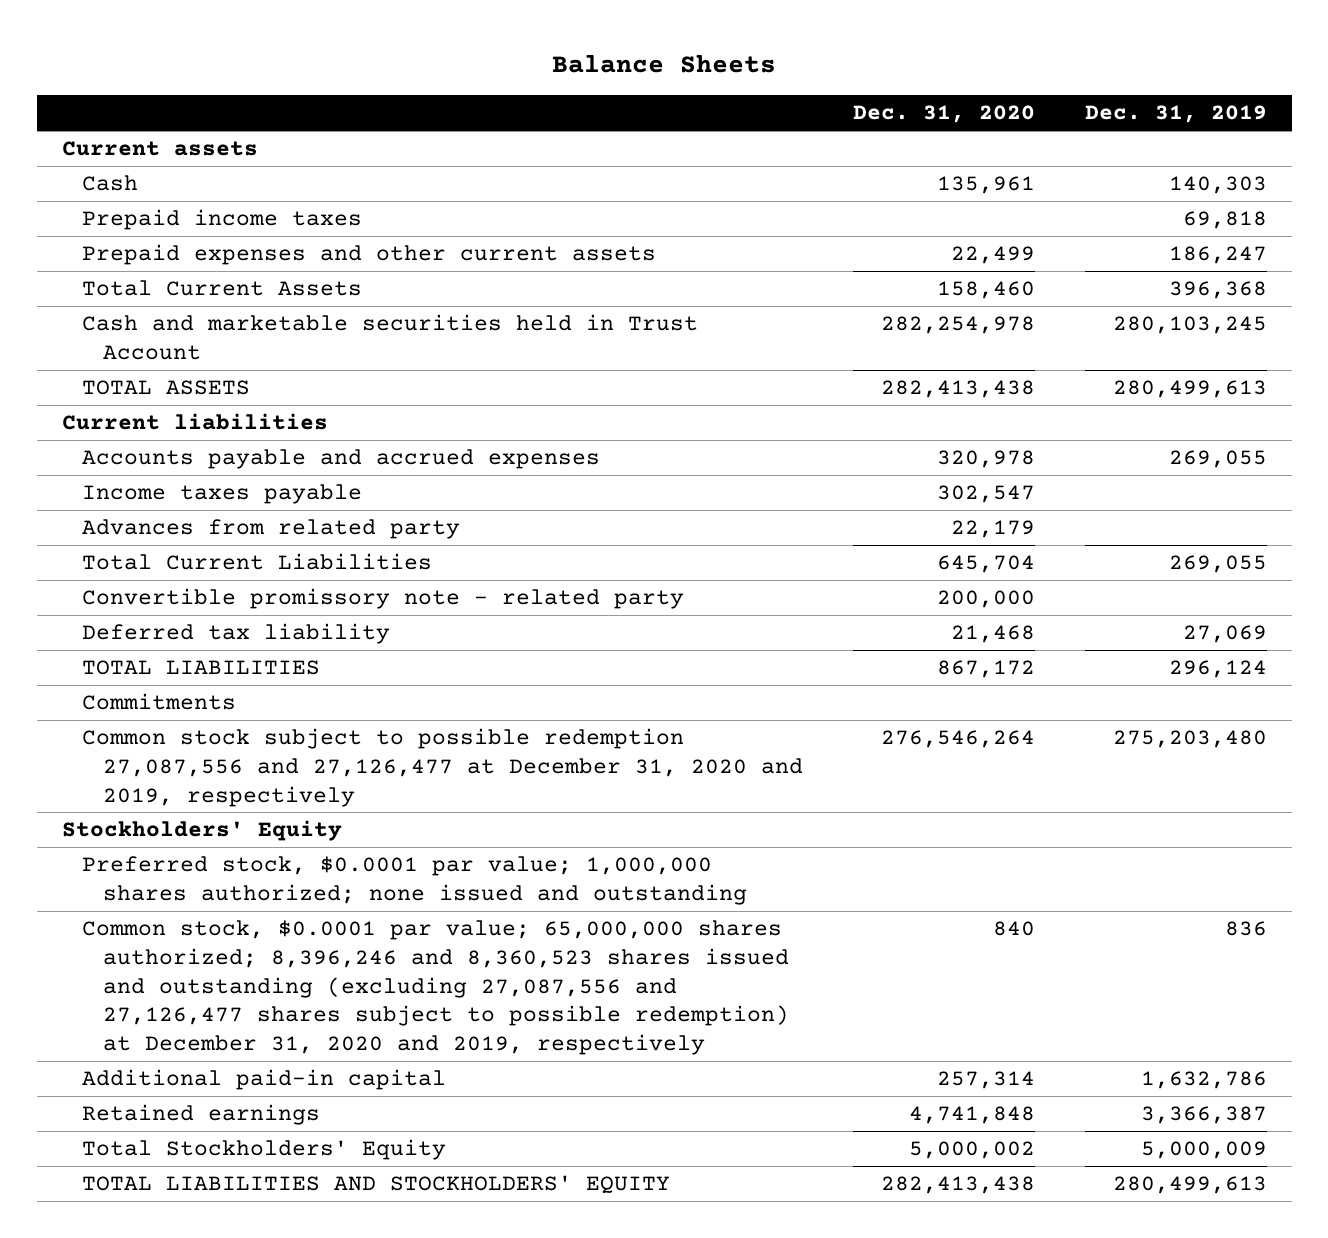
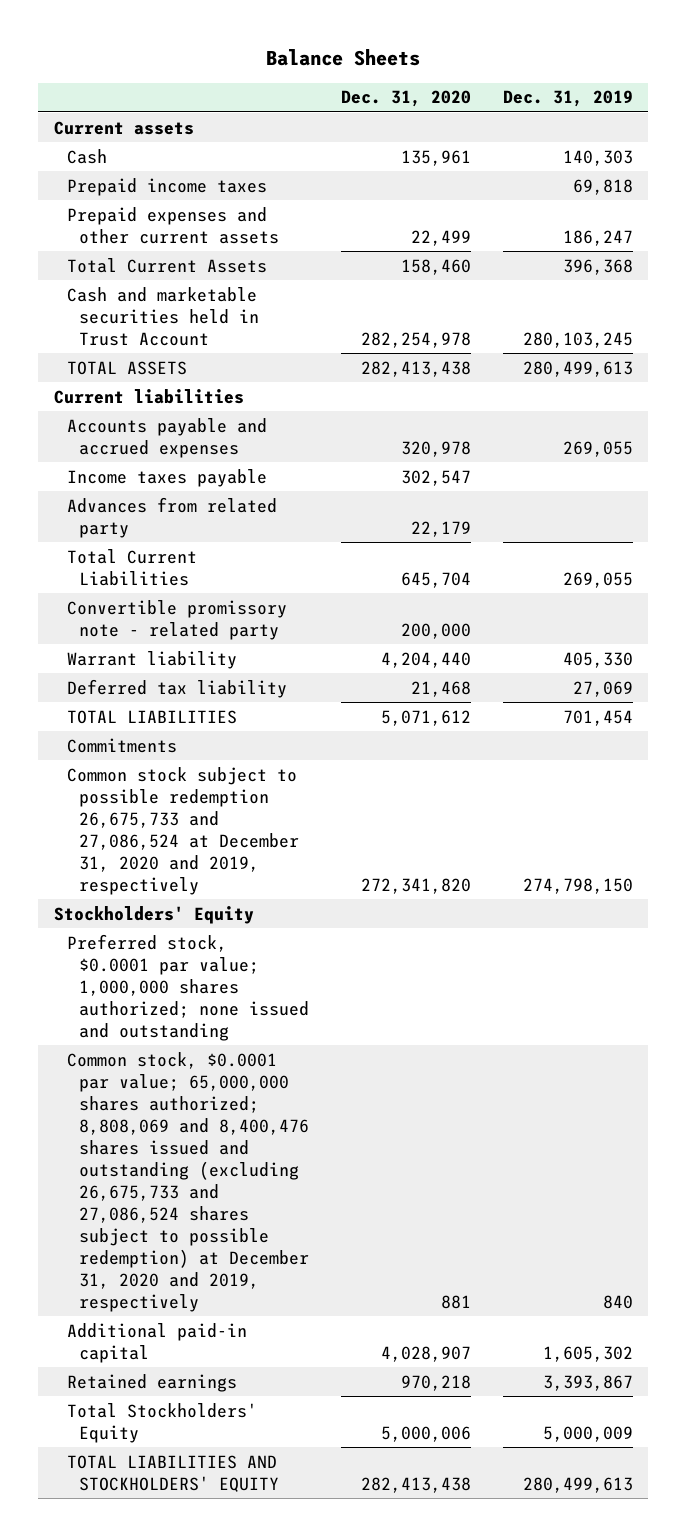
+ Warrant liability | 4,204,440 | 405,330
- TOTAL LIABILITIES | 867,172 | 296,124
+ TOTAL LIABILITIES | 5,071,612 | 701,454
- Common stock subject to possible redemption 27,087,556 and 27,126,477 at December 31, 2020 and 2019, respectively | 276,546,264 | 275,203,480
+ Common stock subject to possible redemption 26,675,733 and 27,086,524 at December 31, 2020 and 2019, respectively | 272,341,820 | 274,798,150
- Common stock, $0.0001 par value; 65,000,000 shares authorized; 8,396,246 and 8,360,523 shares issued and outstanding (excluding 27,087,556 and 27,126,477 shares subject to possible redemption) at December 31, 2020 and 2019, respectively | 840 | 836
- Additional paid-in capital | 257,314 | 1,632,786
- Retained earnings | 4,741,848 | 3,366,387
- Total Stockholders' Equity | 5,000,002 | 5,000,009
+ Common stock, $0.0001 par value; 65,000,000 shares authorized; 8,808,069 and 8,400,476 shares issued and outstanding (excluding 26,675,733 and 27,086,524 shares subject to possible redemption) at December 31, 2020 and 2019, respectively | 881 | 840
+ Additional paid-in capital | 4,028,907 | 1,605,302
+ Retained earnings | 970,218 | 3,393,867
+ Total Stockholders' Equity | 5,000,006 | 5,000,009

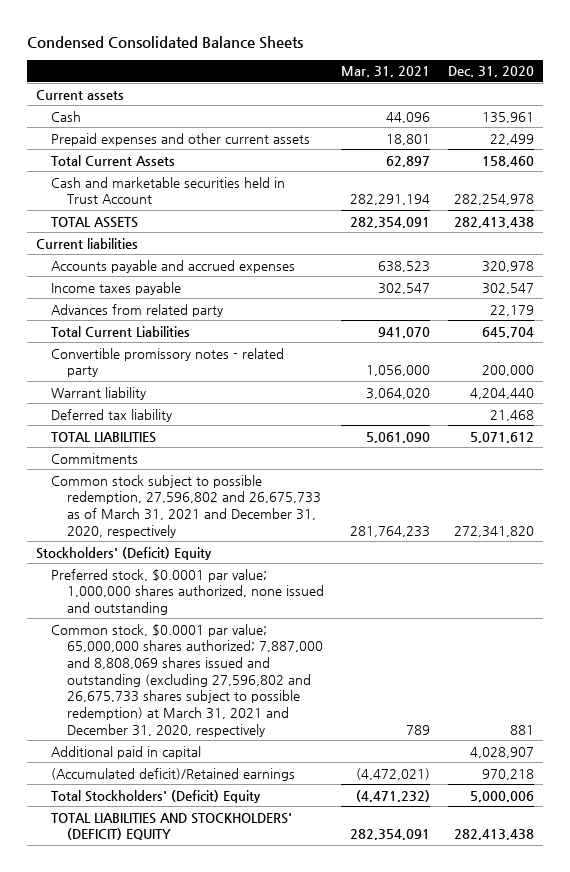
- Balance Sheets
+ Condensed Consolidated Balance Sheets
- | Dec. 31, 2020 | Dec. 31, 2019
+ | Mar. 31, 2021 | Dec. 31, 2020
- Prepaid income taxes | | 69,818
- Convertible promissory note - related party | 200,000 |
+ Convertible promissory notes - related party | 1,056,000 | 200,000
- Common stock subject to possible redemption 26,675,733 and 27,086,524 at December 31, 2020 and 2019, respectively | 272,341,820 | 274,798,150
- Stockholders' Equity
- Preferred stock, $0.0001 par value; 1,000,000 shares authorized; none issued and outstanding
- Common stock, $0.0001 par value; 65,000,000 shares authorized; 8,808,069 and 8,400,476 shares issued and outstanding (excluding 26,675,733 and 27,086,524 shares subject to possible redemption) at December 31, 2020 and 2019, respectively | 881 | 840
- Additional paid-in capital | 4,028,907 | 1,605,302
- Retained earnings | 970,218 | 3,393,867
- Total Stockholders' Equity | 5,000,006 | 5,000,009
- TOTAL LIABILITIES AND STOCKHOLDERS' EQUITY | 282,413,438 | 280,499,613
+ Common stock subject to possible redemption, 27,596,802 and 26,675,733 as of March 31, 2021 and December 31, 2020, respectively | 281,764,233 | 272,341,820
+ Stockholders' (Deficit) Equity
+ Preferred stock, $0.0001 par value; 1,000,000 shares authorized, none issued and outstanding
+ Common stock, $0.0001 par value; 65,000,000 shares authorized; 7,887,000 and 8,808,069 shares issued and outstanding (excluding 27,596,802 and 26,675,733 shares subject to possible redemption) at March 31, 2021 and December 31, 2020, respectively | 789 | 881
+ Additional paid in capital | | 4,028,907
+ (Accumulated deficit)/Retained earnings | (4,472,021) | 970,218
+ Total Stockholders' (Deficit) Equity | (4,471,232) | 5,000,006
+ TOTAL LIABILITIES AND STOCKHOLDERS' (DEFICIT) EQUITY | 282,354,091 | 282,413,438

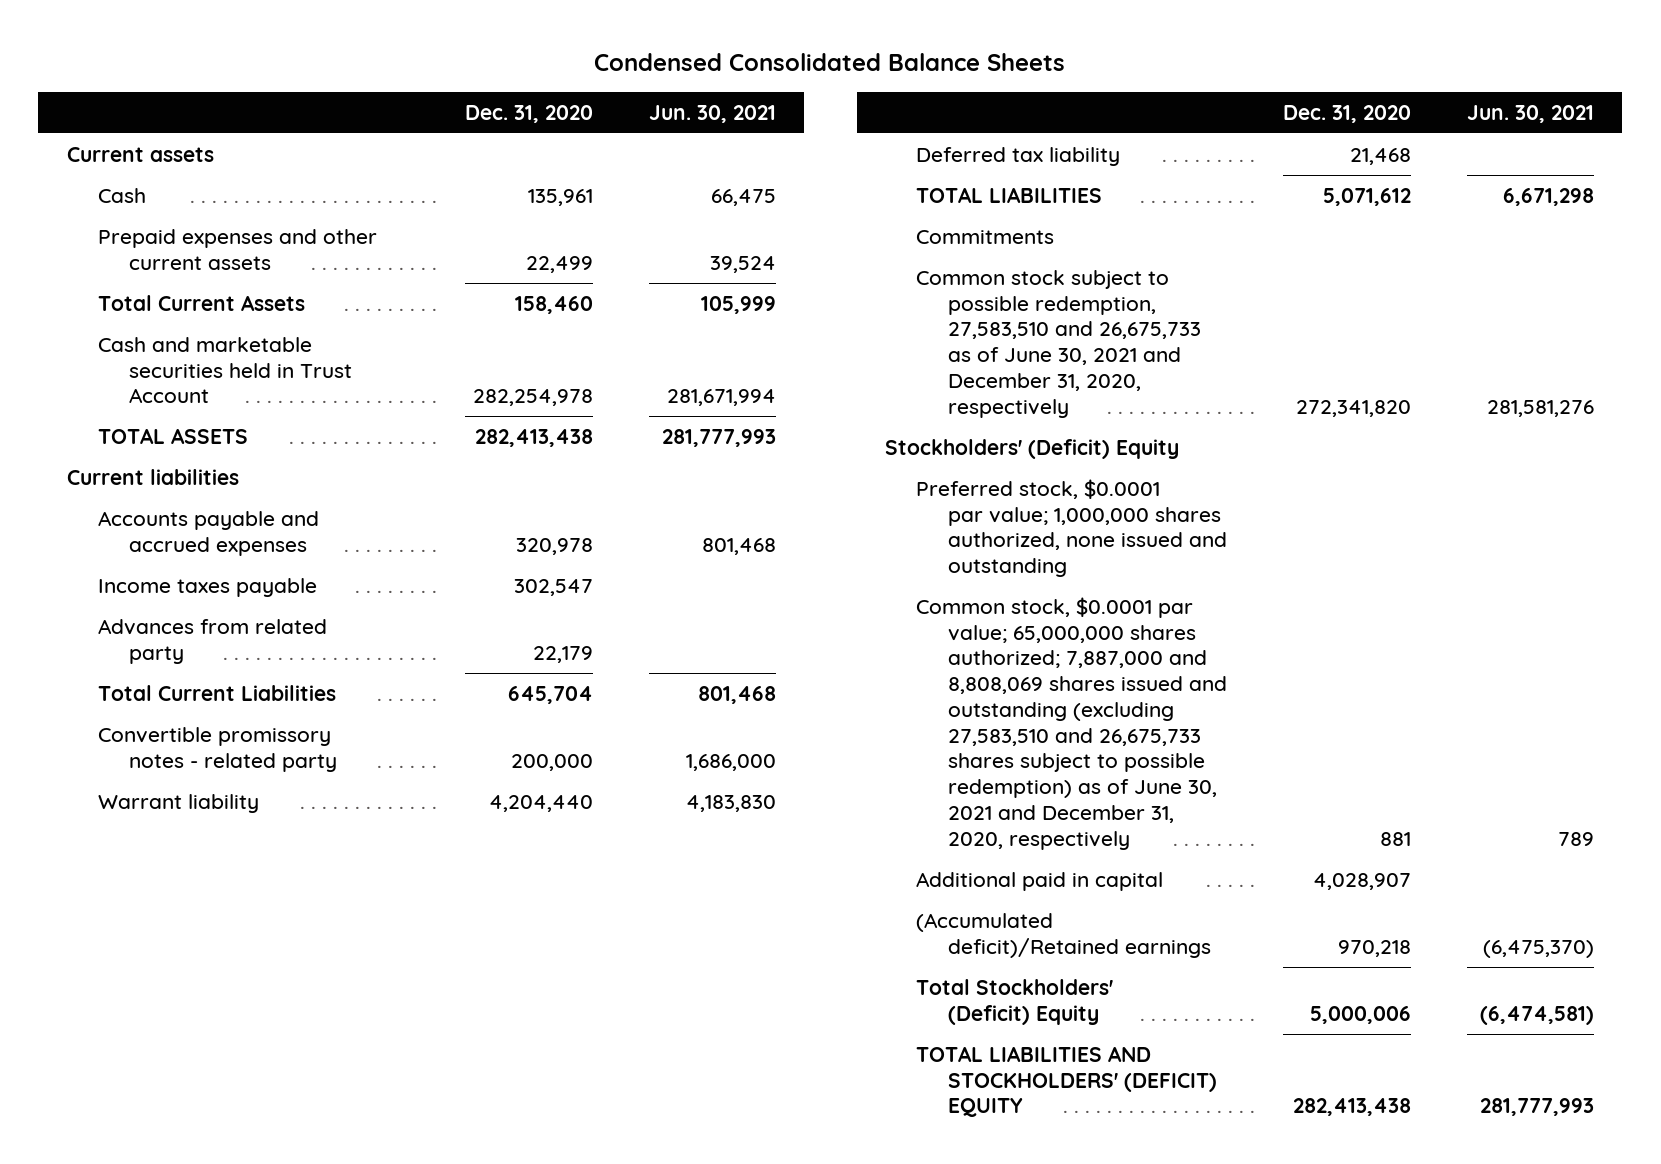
- | Mar. 31, 2021 | Dec. 31, 2020
+ | Dec. 31, 2020 | Jun. 30, 2021
- Common stock subject to possible redemption, 27,596,802 and 26,675,733 as of March 31, 2021 and December 31, 2020, respectively | 281,764,233 | 272,341,820
+ Common stock subject to possible redemption, 27,583,510 and 26,675,733 as of June 30, 2021 and December 31, 2020, respectively | 272,341,820 | 281,581,276
- Common stock, $0.0001 par value; 65,000,000 shares authorized; 7,887,000 and 8,808,069 shares issued and outstanding (excluding 27,596,802 and 26,675,733 shares subject to possible redemption) at March 31, 2021 and December 31, 2020, respectively | 789 | 881
+ Common stock, $0.0001 par value; 65,000,000 shares authorized; 7,887,000 and 8,808,069 shares issued and outstanding (excluding 27,583,510 and 26,675,733 shares subject to possible redemption) as of June 30, 2021 and December 31, 2020, respectively | 881 | 789

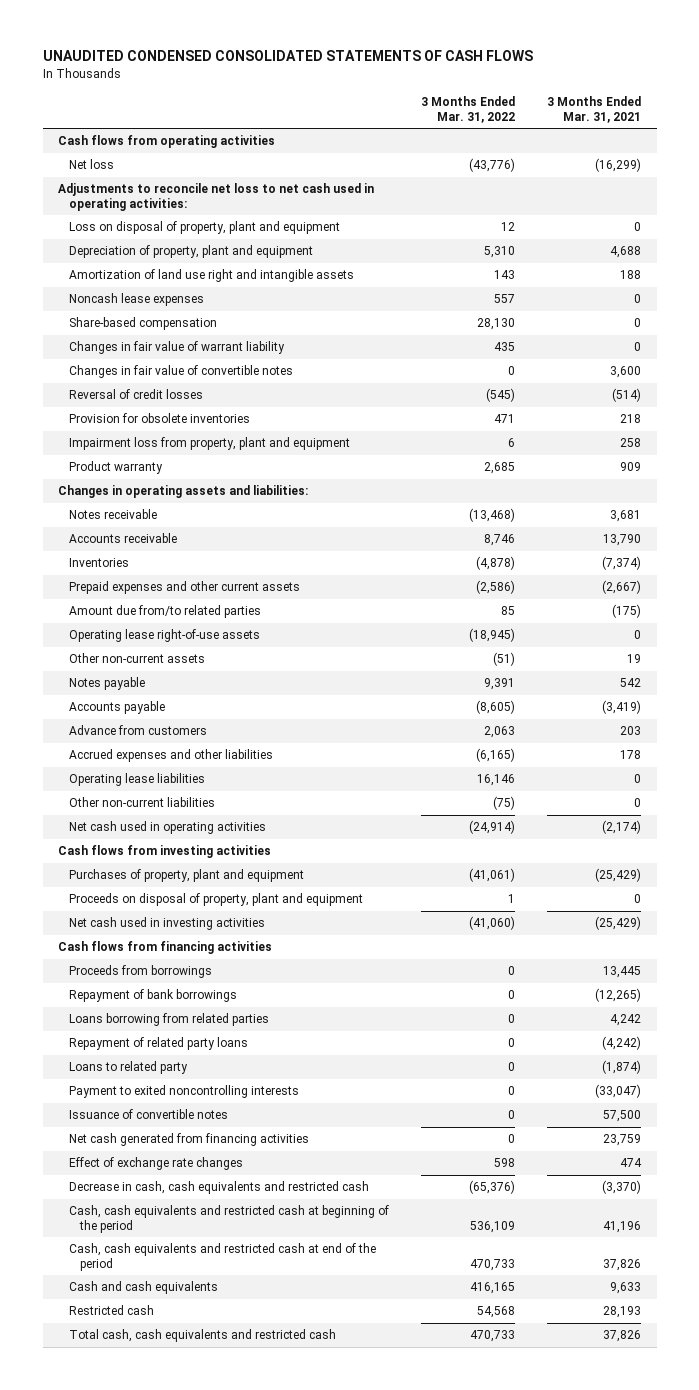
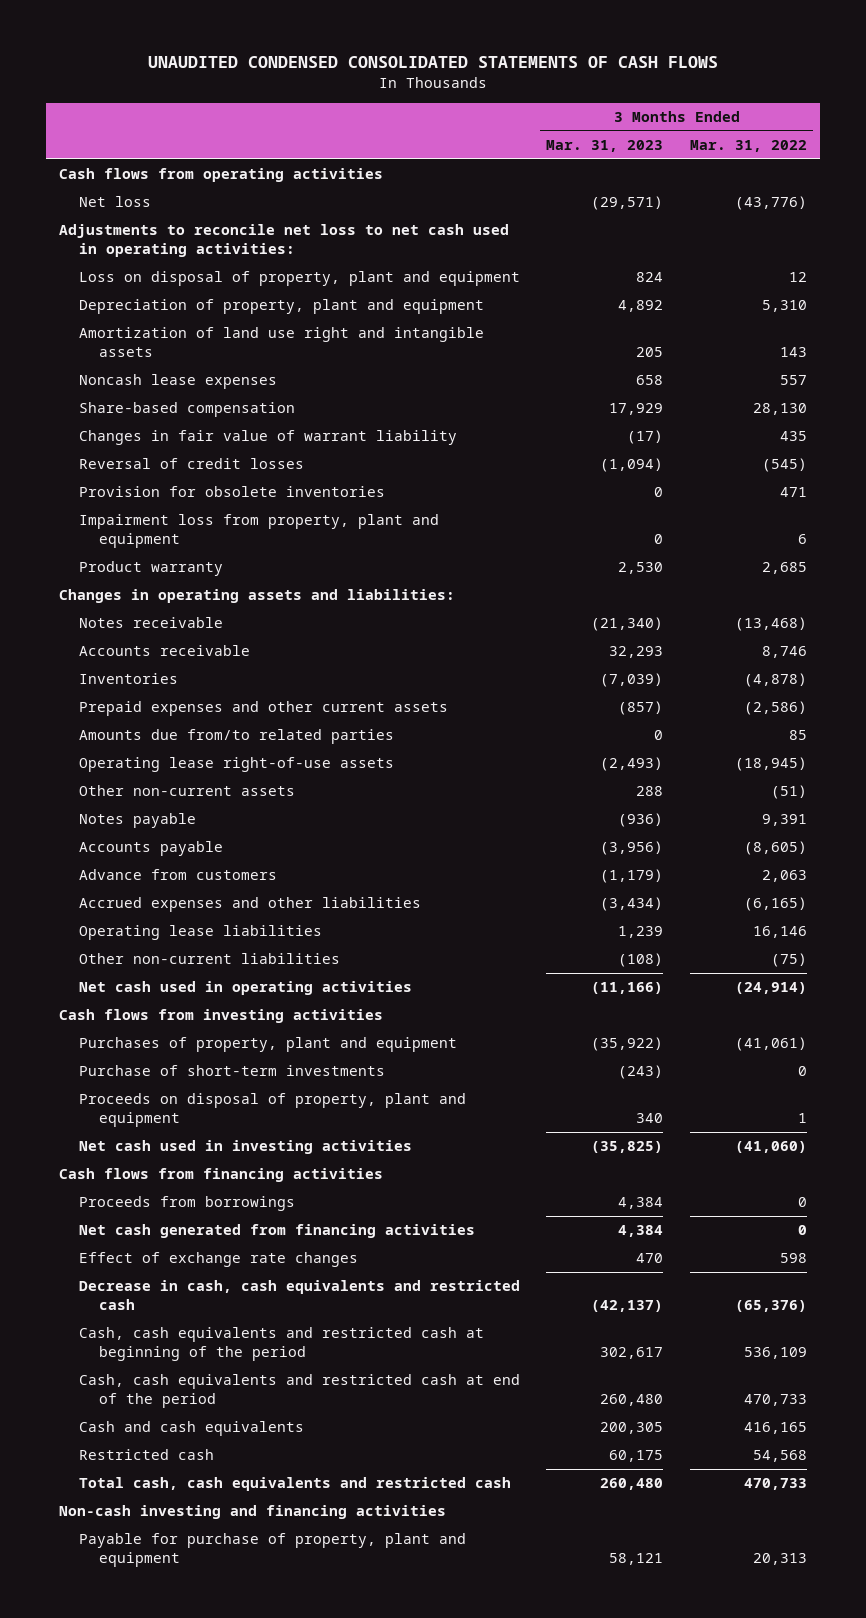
- | 3 Months Ended Mar. 31, 2022 | 3 Months Ended Mar. 31, 2021
+ | 3 Months Ended Mar. 31, 2023 | 3 Months Ended Mar. 31, 2022
- Changes in fair value of convertible notes | 0 | 3,600
- Amount due from/to related parties | 85 | (175)
+ Amounts due from/to related parties | 0 | 85
+ Purchase of short-term investments | (243) | 0
- Repayment of bank borrowings | 0 | (12,265)
- Loans borrowing from related parties | 0 | 4,242
- Repayment of related party loans | 0 | (4,242)
- Loans to related party | 0 | (1,874)
- Payment to exited noncontrolling interests | 0 | (33,047)
- Issuance of convertible notes | 0 | 57,500
+ Non-cash investing and financing activities
+ Payable for purchase of property, plant and equipment | 58,121 | 20,313

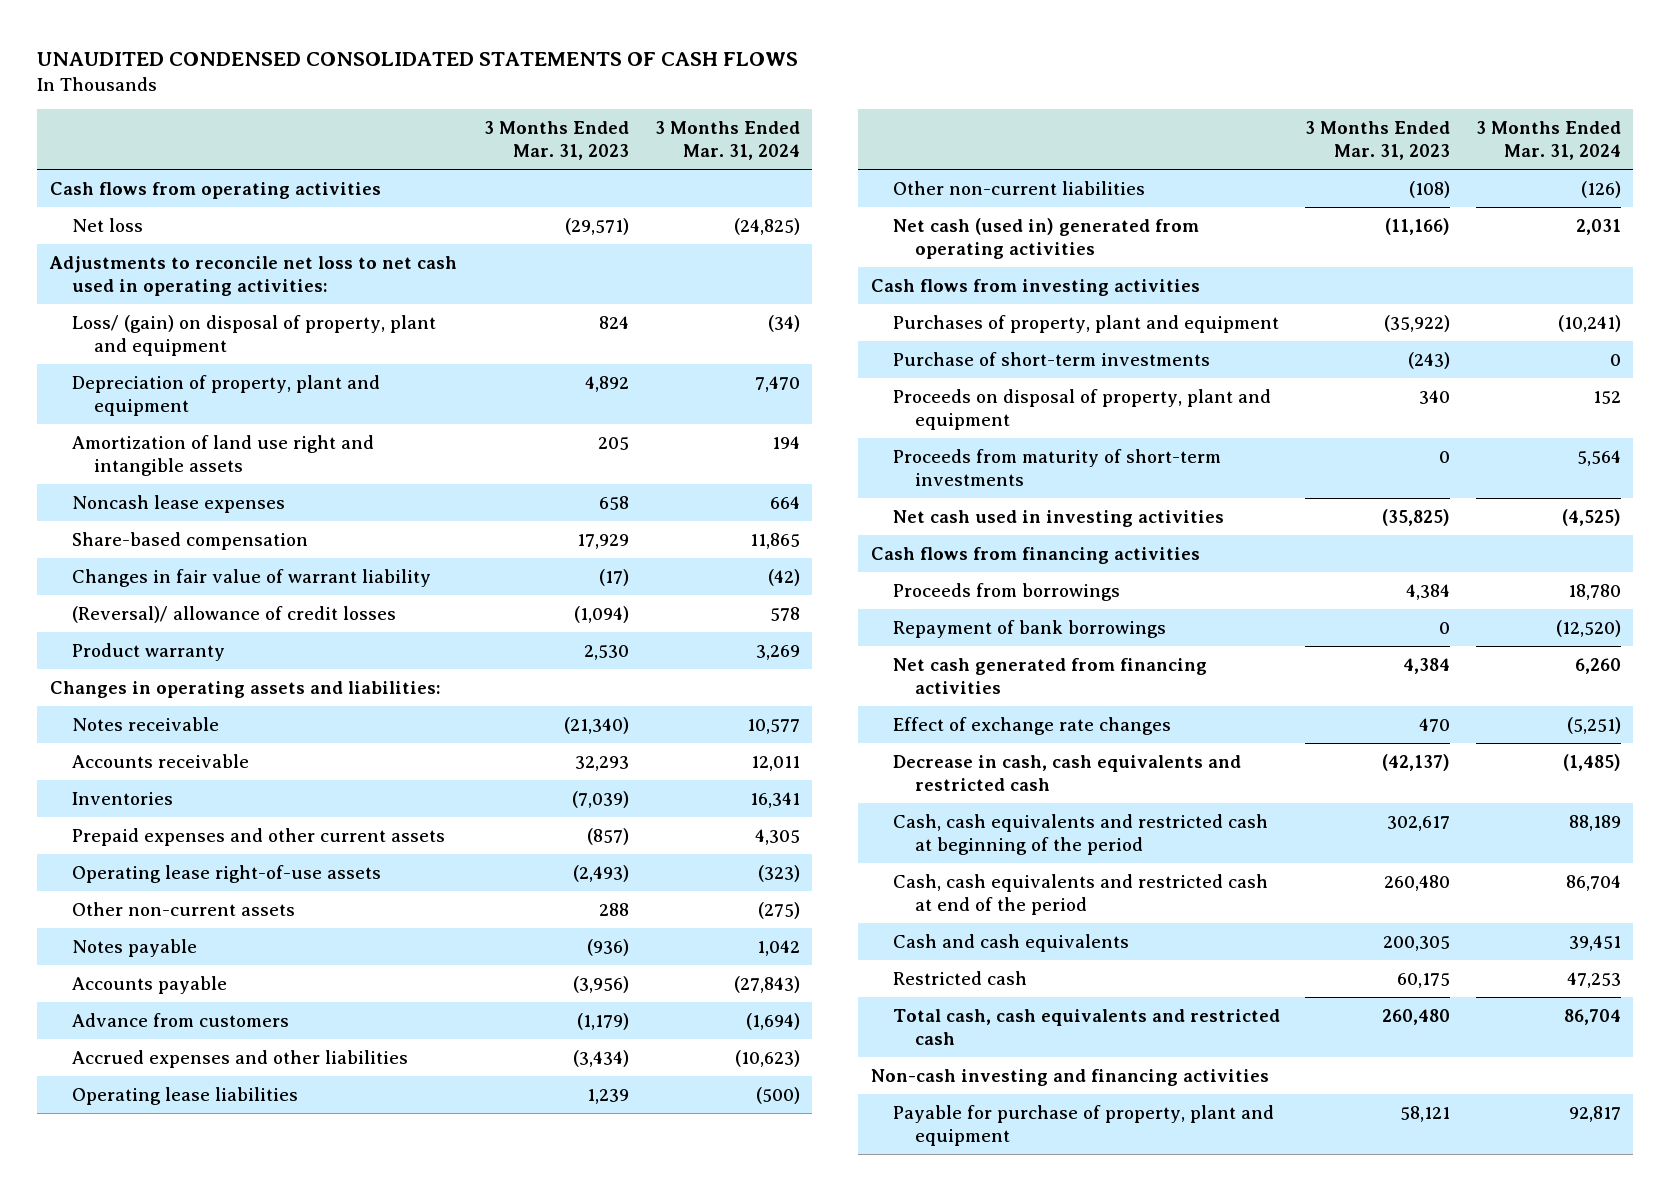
- | 3 Months Ended Mar. 31, 2023 | 3 Months Ended Mar. 31, 2022
+ | 3 Months Ended Mar. 31, 2023 | 3 Months Ended Mar. 31, 2024
- Loss on disposal of property, plant and equipment | 824 | 12
+ Loss/ (gain) on disposal of property, plant and equipment | 824 | (34)
- Reversal of credit losses | (1,094) | (545)
- Provision for obsolete inventories | 0 | 471
- Impairment loss from property, plant and equipment | 0 | 6
+ (Reversal)/ allowance of credit losses | (1,094) | 578
- Amounts due from/to related parties | 0 | 85
- Net cash used in operating activities | (11,166) | (24,914)
+ Net cash (used in) generated from operating activities | (11,166) | 2,031
+ Proceeds from maturity of short-term investments | 0 | 5,564
+ Repayment of bank borrowings | 0 | (12,520)

